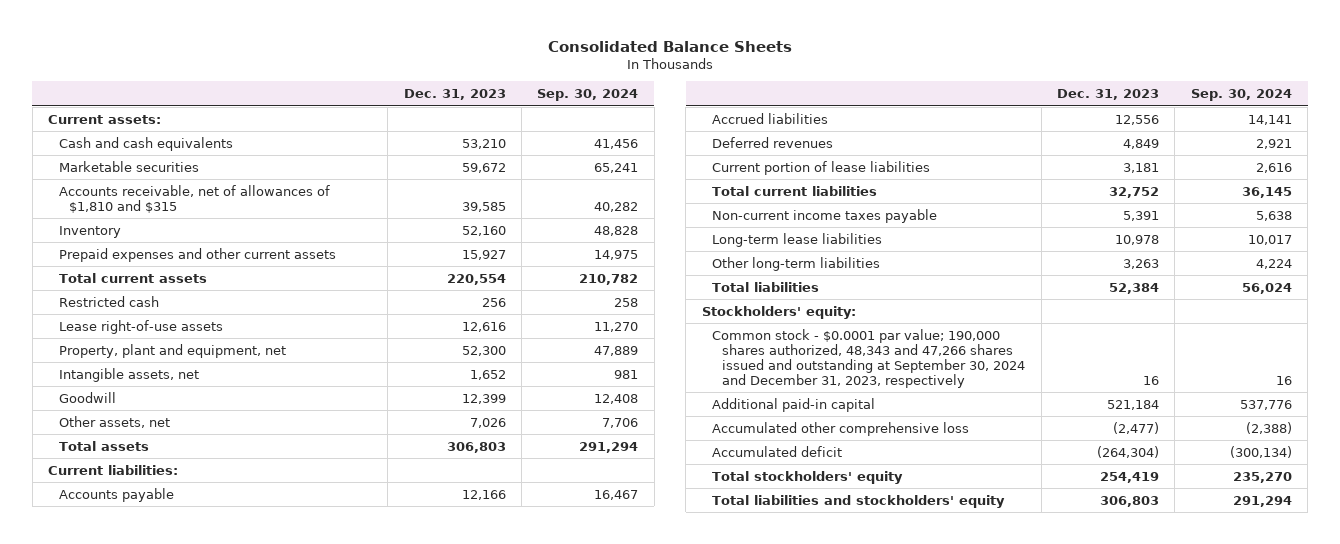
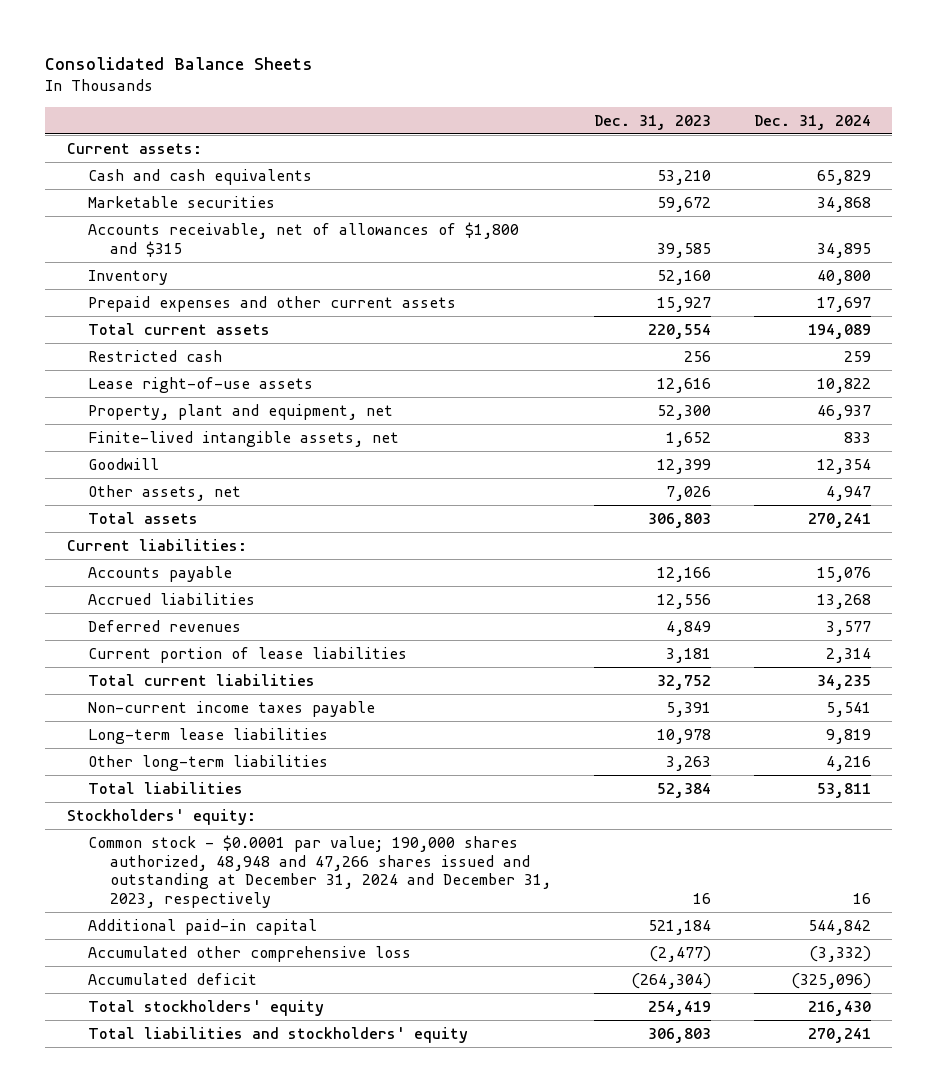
- | Dec. 31, 2023 | Sep. 30, 2024
+ | Dec. 31, 2023 | Dec. 31, 2024
- Accounts receivable, net of allowances of $1,810 and $315 | 39,585 | 40,282
+ Accounts receivable, net of allowances of $1,800 and $315 | 39,585 | 34,895
- Intangible assets, net | 1,652 | 981
+ Finite-lived intangible assets, net | 1,652 | 833
- Common stock - $0.0001 par value; 190,000 shares authorized, 48,343 and 47,266 shares issued and outstanding at September 30, 2024 and December 31, 2023, respectively | 16 | 16
+ Common stock - $0.0001 par value; 190,000 shares authorized, 48,948 and 47,266 shares issued and outstanding at December 31, 2024 and December 31, 2023, respectively | 16 | 16

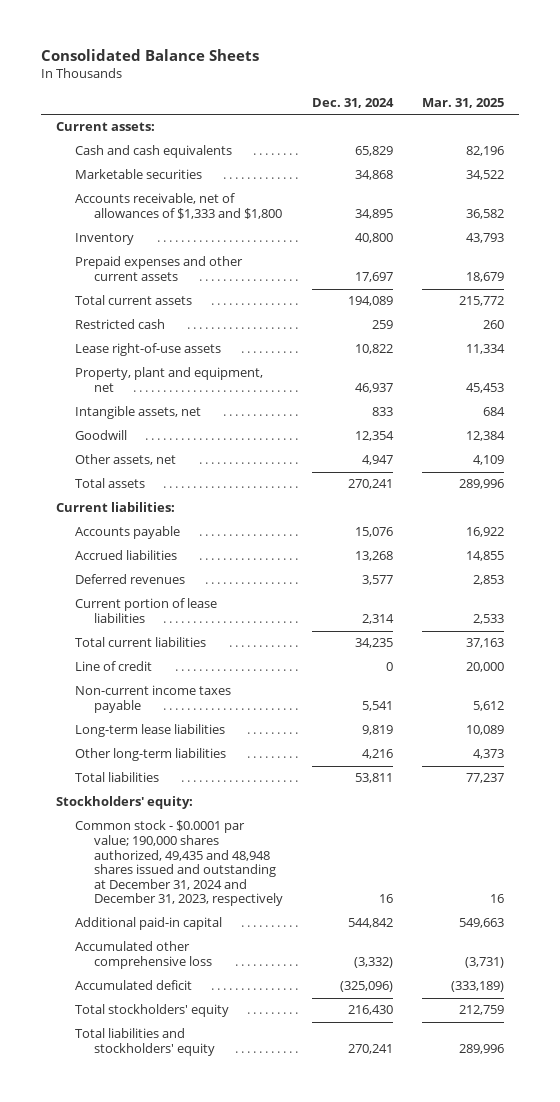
- | Dec. 31, 2023 | Dec. 31, 2024
+ | Dec. 31, 2024 | Mar. 31, 2025
- Accounts receivable, net of allowances of $1,800 and $315 | 39,585 | 34,895
+ Accounts receivable, net of allowances of $1,333 and $1,800 | 34,895 | 36,582
- Finite-lived intangible assets, net | 1,652 | 833
+ Intangible assets, net | 833 | 684
+ Line of credit | 0 | 20,000
- Common stock - $0.0001 par value; 190,000 shares authorized, 48,948 and 47,266 shares issued and outstanding at December 31, 2024 and December 31, 2023, respectively | 16 | 16
+ Common stock - $0.0001 par value; 190,000 shares authorized, 49,435 and 48,948 shares issued and outstanding at December 31, 2024 and December 31, 2023, respectively | 16 | 16

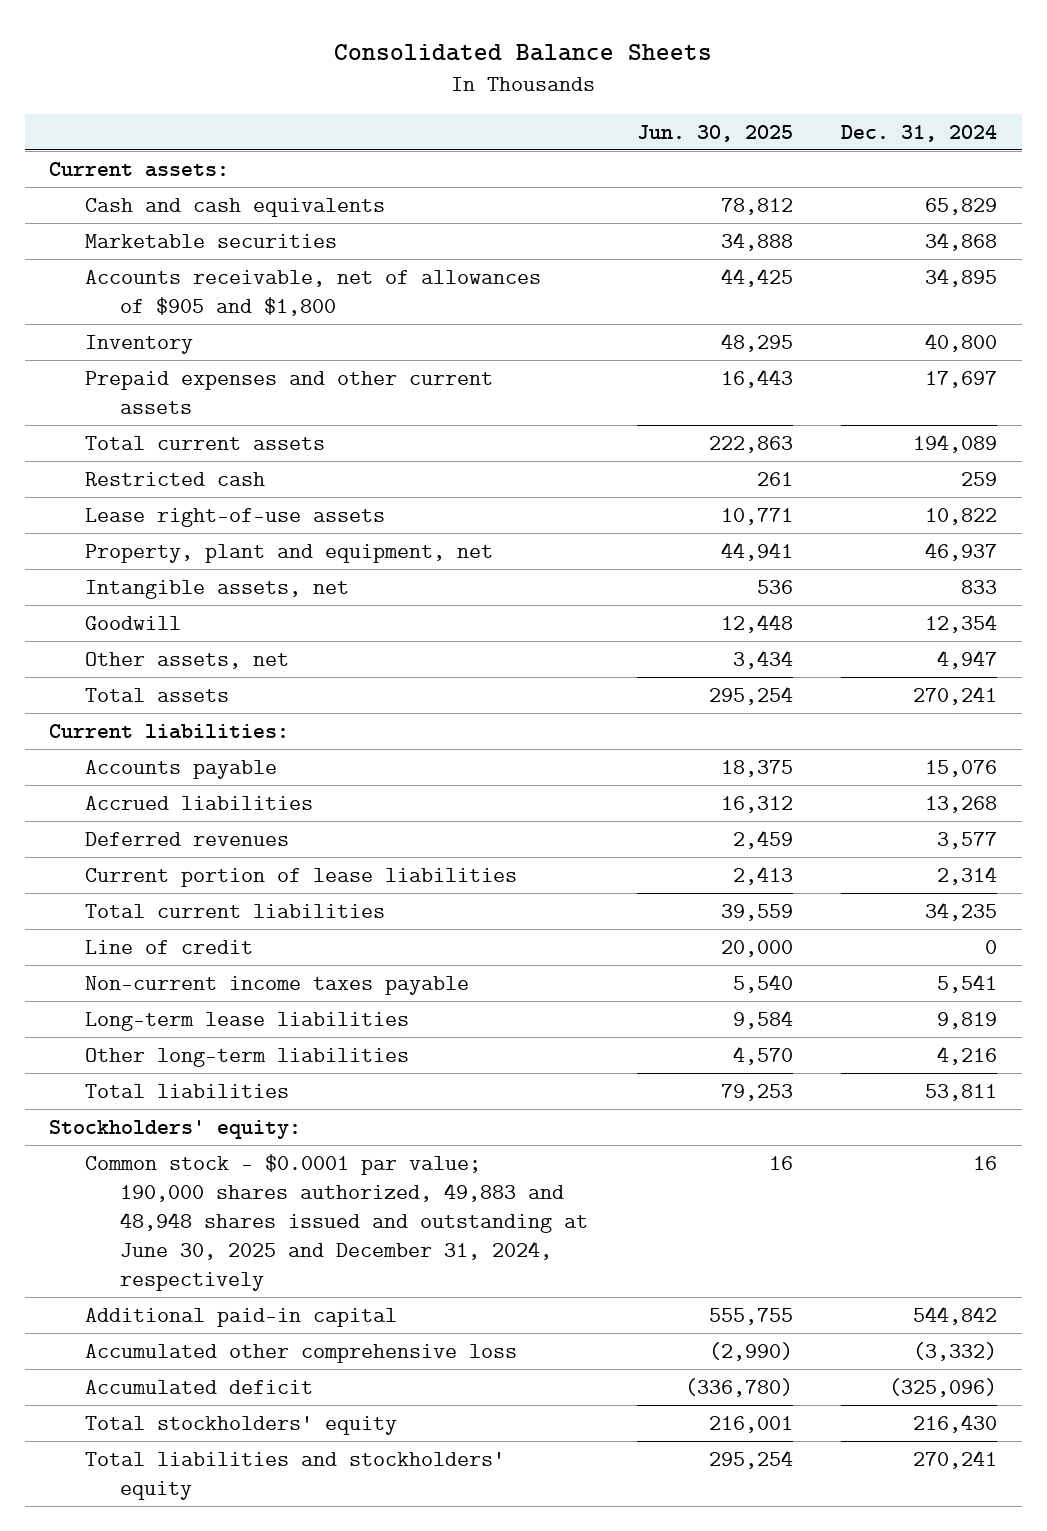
- | Dec. 31, 2024 | Mar. 31, 2025
+ | Jun. 30, 2025 | Dec. 31, 2024
- Accounts receivable, net of allowances of $1,333 and $1,800 | 34,895 | 36,582
+ Accounts receivable, net of allowances of $905 and $1,800 | 44,425 | 34,895
- Common stock - $0.0001 par value; 190,000 shares authorized, 49,435 and 48,948 shares issued and outstanding at December 31, 2024 and December 31, 2023, respectively | 16 | 16
+ Common stock - $0.0001 par value; 190,000 shares authorized, 49,883 and 48,948 shares issued and outstanding at June 30, 2025 and December 31, 2024, respectively | 16 | 16

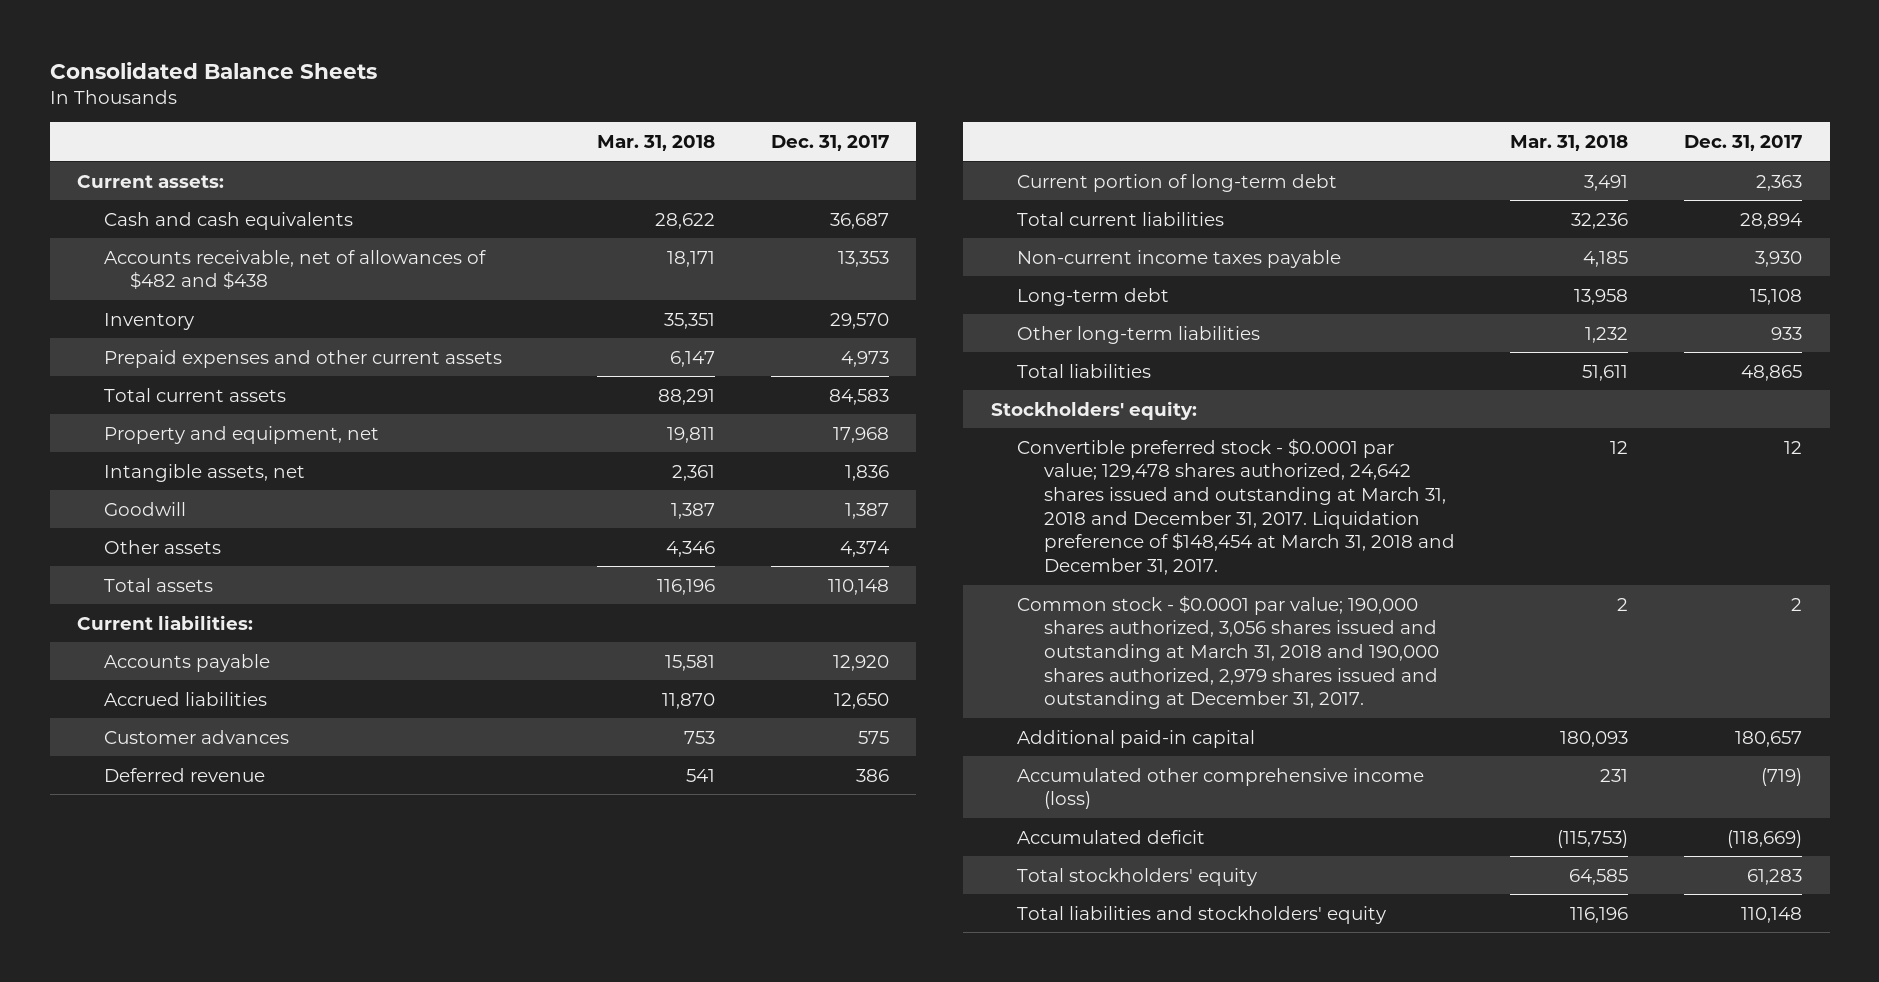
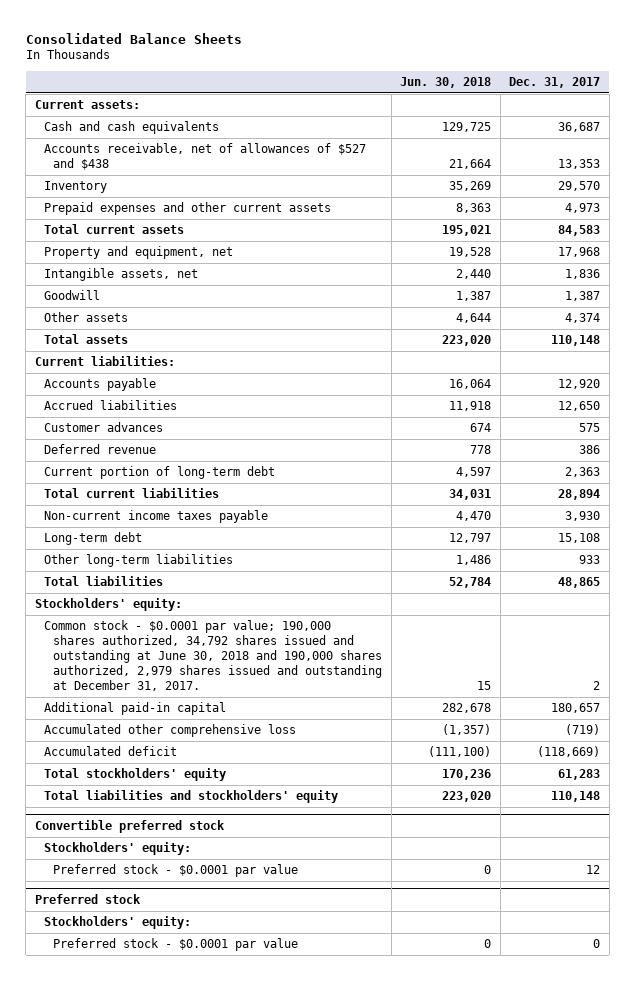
- | Mar. 31, 2018 | Dec. 31, 2017
+ | Jun. 30, 2018 | Dec. 31, 2017
- Accounts receivable, net of allowances of $482 and $438 | 18,171 | 13,353
+ Accounts receivable, net of allowances of $527 and $438 | 21,664 | 13,353
- Convertible preferred stock - $0.0001 par value; 129,478 shares authorized, 24,642 shares issued and outstanding at March 31, 2018 and December 31, 2017. Liquidation preference of $148,454 at March 31, 2018 and December 31, 2017. | 12 | 12
- Common stock - $0.0001 par value; 190,000 shares authorized, 3,056 shares issued and outstanding at March 31, 2018 and 190,000 shares authorized, 2,979 shares issued and outstanding at December 31, 2017. | 2 | 2
+ Common stock - $0.0001 par value; 190,000 shares authorized, 34,792 shares issued and outstanding at June 30, 2018 and 190,000 shares authorized, 2,979 shares issued and outstanding at December 31, 2017. | 15 | 2
- Accumulated other comprehensive income (loss) | 231 | (719)
+ Accumulated other comprehensive loss | (1,357) | (719)
+ Convertible preferred stock
+ Stockholders' equity:
+ Preferred stock - $0.0001 par value | 0 | 12
+ Preferred stock
+ Stockholders' equity:
+ Preferred stock - $0.0001 par value | 0 | 0

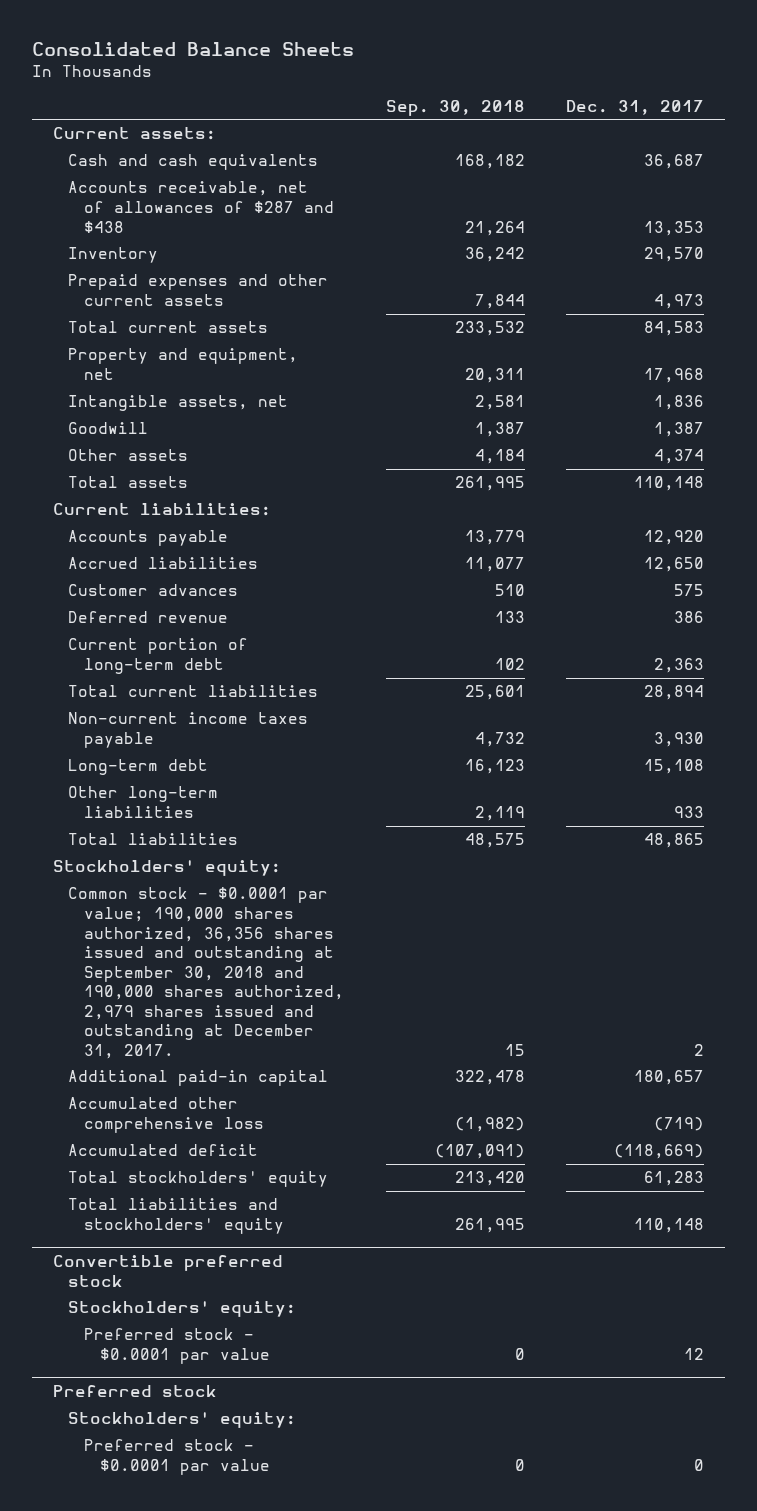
- | Jun. 30, 2018 | Dec. 31, 2017
+ | Sep. 30, 2018 | Dec. 31, 2017
- Accounts receivable, net of allowances of $527 and $438 | 21,664 | 13,353
+ Accounts receivable, net of allowances of $287 and $438 | 21,264 | 13,353
- Common stock - $0.0001 par value; 190,000 shares authorized, 34,792 shares issued and outstanding at June 30, 2018 and 190,000 shares authorized, 2,979 shares issued and outstanding at December 31, 2017. | 15 | 2
+ Common stock - $0.0001 par value; 190,000 shares authorized, 36,356 shares issued and outstanding at September 30, 2018 and 190,000 shares authorized, 2,979 shares issued and outstanding at December 31, 2017. | 15 | 2

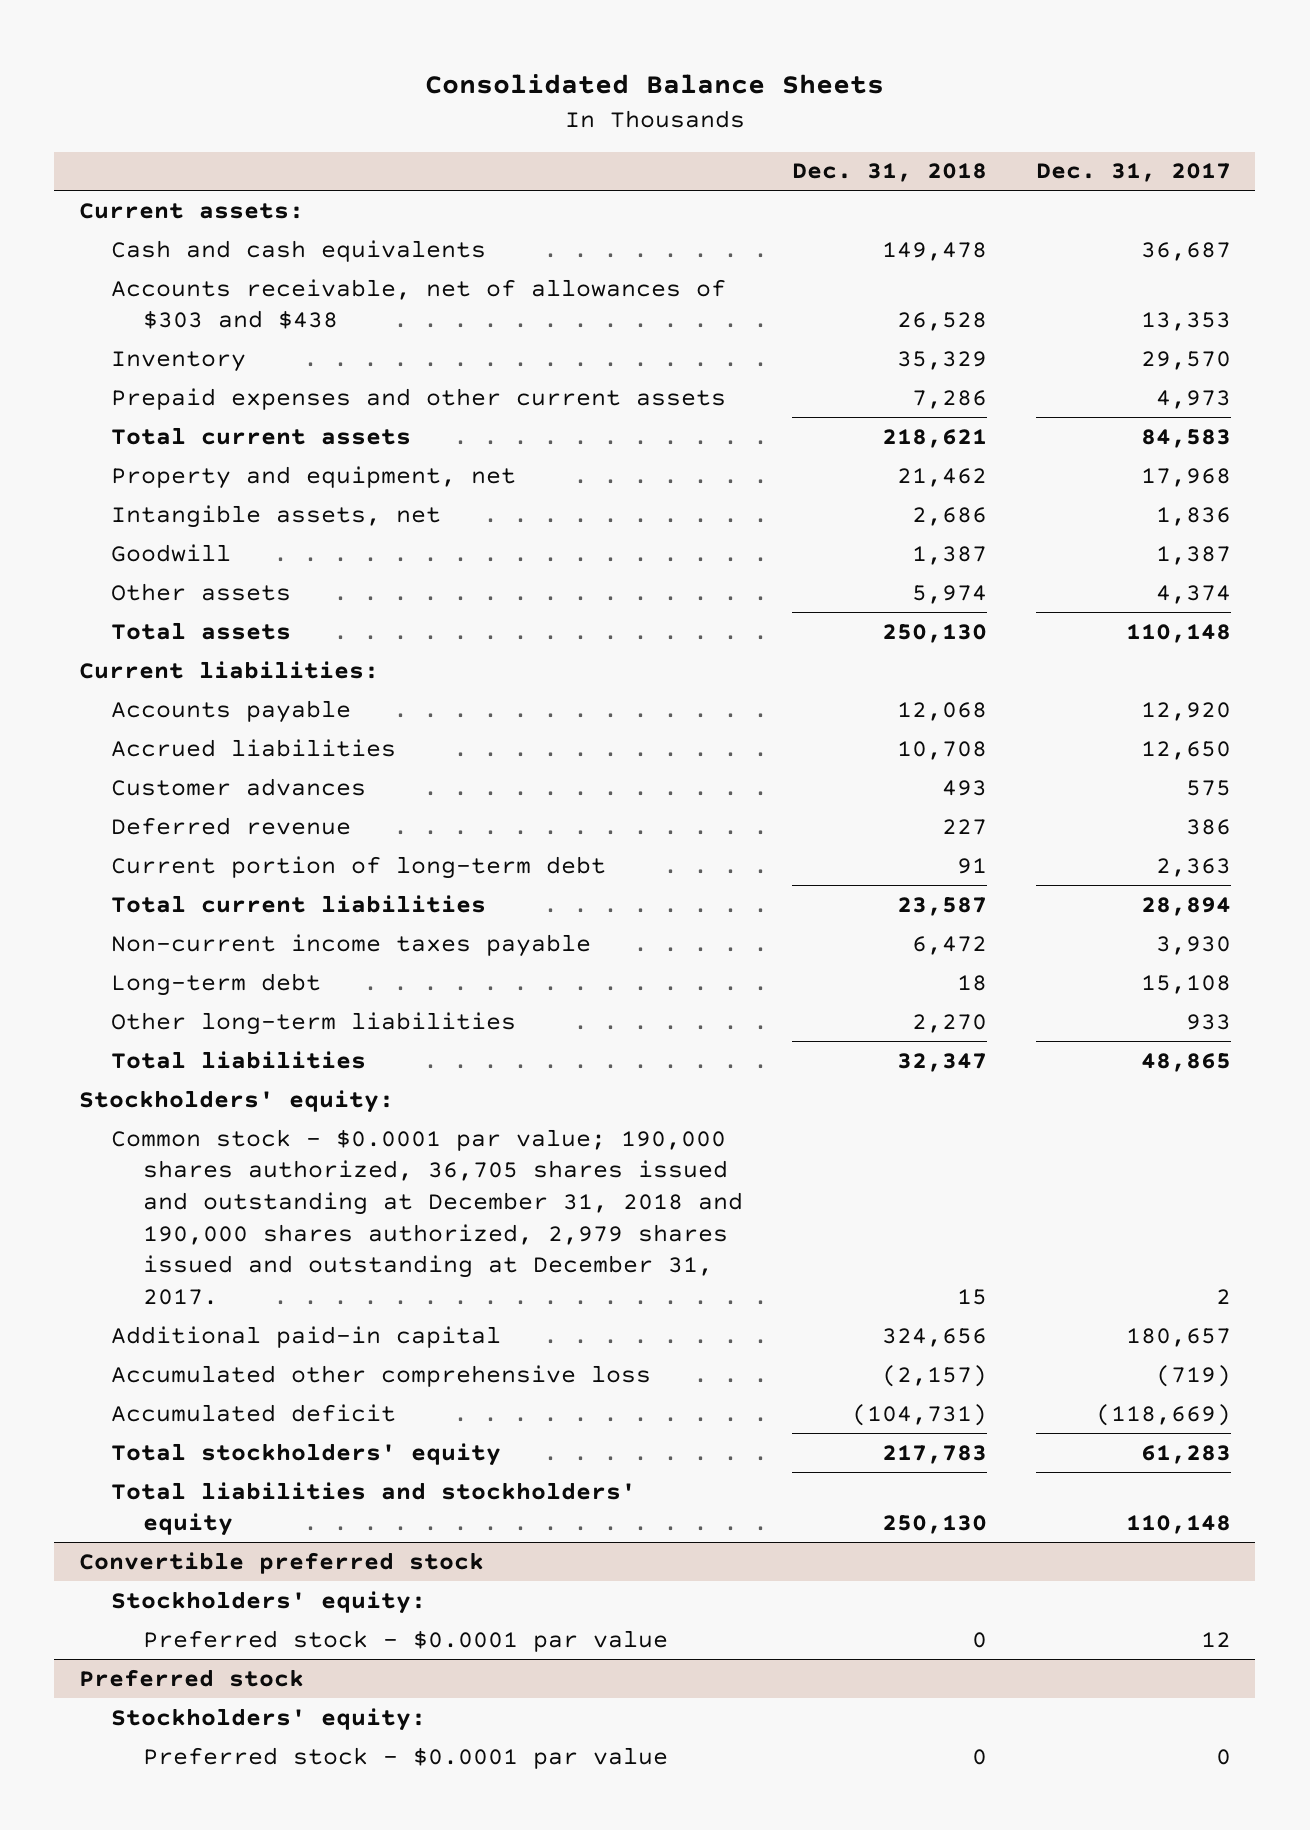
- | Sep. 30, 2018 | Dec. 31, 2017
+ | Dec. 31, 2018 | Dec. 31, 2017
- Accounts receivable, net of allowances of $287 and $438 | 21,264 | 13,353
+ Accounts receivable, net of allowances of $303 and $438 | 26,528 | 13,353
- Common stock - $0.0001 par value; 190,000 shares authorized, 36,356 shares issued and outstanding at September 30, 2018 and 190,000 shares authorized, 2,979 shares issued and outstanding at December 31, 2017. | 15 | 2
+ Common stock - $0.0001 par value; 190,000 shares authorized, 36,705 shares issued and outstanding at December 31, 2018 and 190,000 shares authorized, 2,979 shares issued and outstanding at December 31, 2017. | 15 | 2

